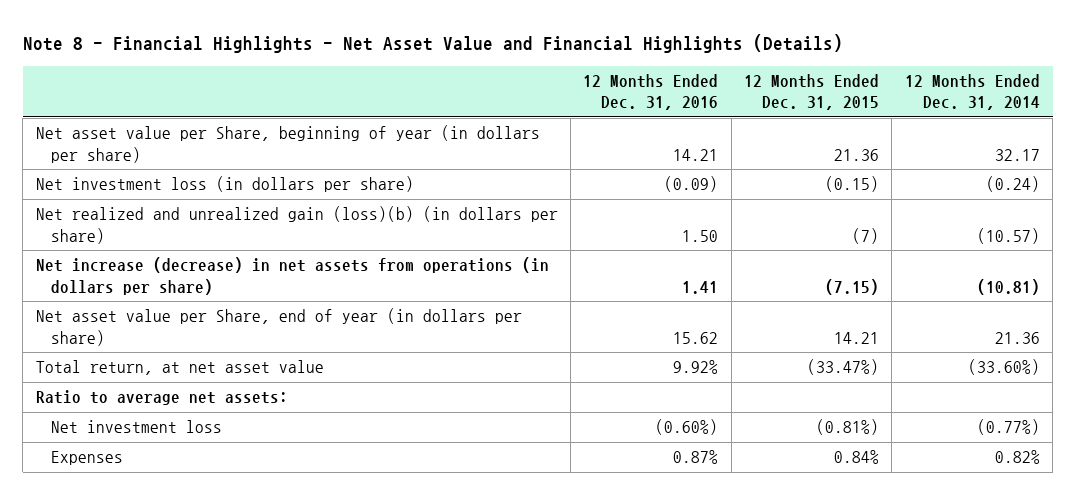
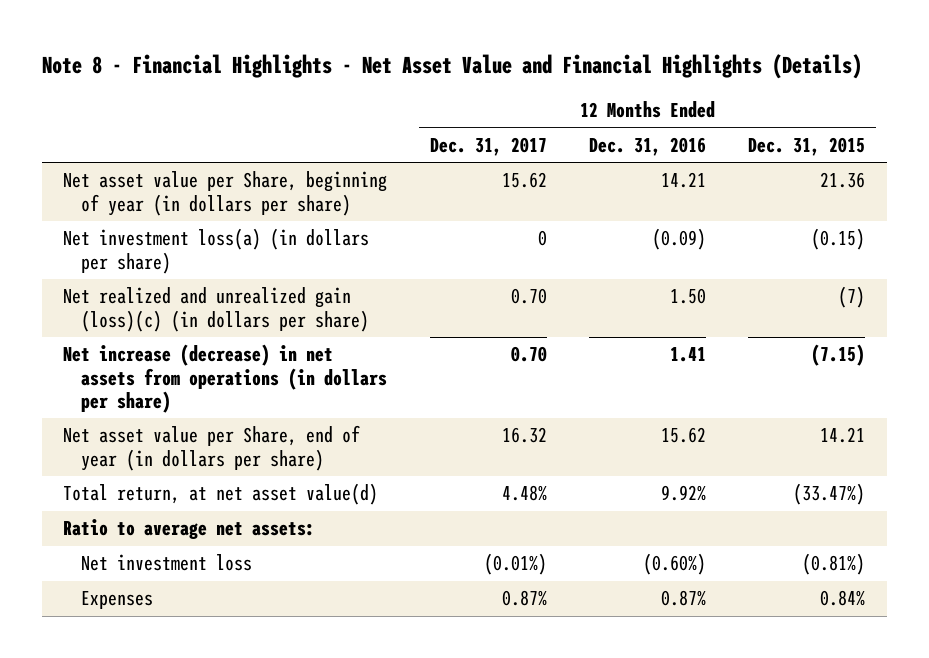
- | 12 Months Ended Dec. 31, 2016 | 12 Months Ended Dec. 31, 2015 | 12 Months Ended Dec. 31, 2014
+ | 12 Months Ended Dec. 31, 2017 | 12 Months Ended Dec. 31, 2016 | 12 Months Ended Dec. 31, 2015
- Net investment loss (in dollars per share) | (0.09) | (0.15) | (0.24)
- Net realized and unrealized gain (loss)(b) (in dollars per share) | 1.50 | (7) | (10.57)
+ Net investment loss(a) (in dollars per share) | 0 | (0.09) | (0.15)
+ Net realized and unrealized gain (loss)(c) (in dollars per share) | 0.70 | 1.50 | (7)
- Total return, at net asset value | 9.92% | (33.47%) | (33.60%)
+ Total return, at net asset value(d) | 4.48% | 9.92% | (33.47%)

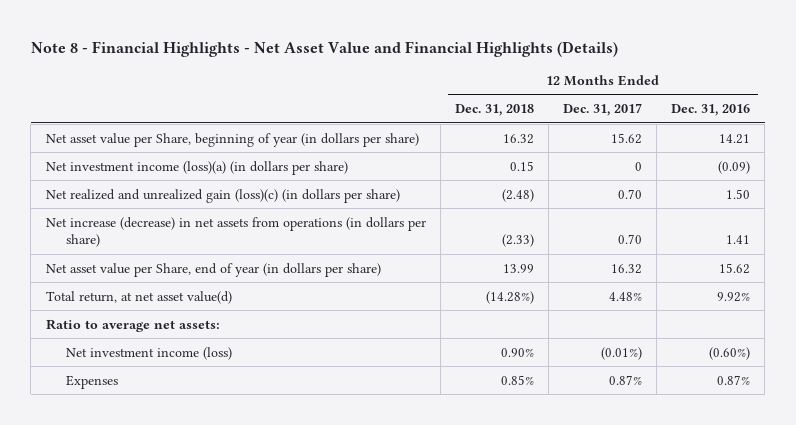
- | 12 Months Ended Dec. 31, 2017 | 12 Months Ended Dec. 31, 2016 | 12 Months Ended Dec. 31, 2015
+ | 12 Months Ended Dec. 31, 2018 | 12 Months Ended Dec. 31, 2017 | 12 Months Ended Dec. 31, 2016
- Net investment loss(a) (in dollars per share) | 0 | (0.09) | (0.15)
+ Net investment income (loss)(a) (in dollars per share) | 0.15 | 0 | (0.09)
- Net investment loss | (0.01%) | (0.60%) | (0.81%)
+ Net investment income (loss) | 0.90% | (0.01%) | (0.60%)

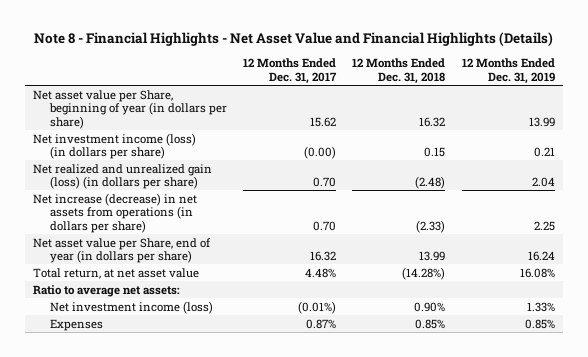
- | 12 Months Ended Dec. 31, 2018 | 12 Months Ended Dec. 31, 2017 | 12 Months Ended Dec. 31, 2016
+ | 12 Months Ended Dec. 31, 2017 | 12 Months Ended Dec. 31, 2018 | 12 Months Ended Dec. 31, 2019
- Net investment income (loss)(a) (in dollars per share) | 0.15 | 0 | (0.09)
- Net realized and unrealized gain (loss)(c) (in dollars per share) | (2.48) | 0.70 | 1.50
+ Net investment income (loss) (in dollars per share) | (0.00) | 0.15 | 0.21
+ Net realized and unrealized gain (loss) (in dollars per share) | 0.70 | (2.48) | 2.04
- Total return, at net asset value(d) | (14.28%) | 4.48% | 9.92%
+ Total return, at net asset value | 4.48% | (14.28%) | 16.08%

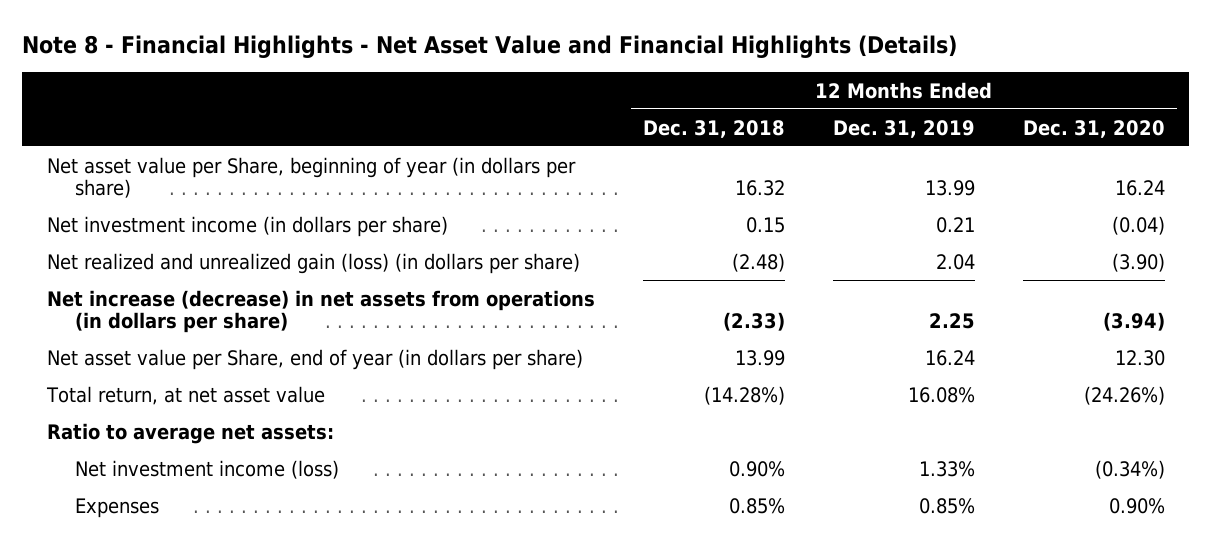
- | 12 Months Ended Dec. 31, 2017 | 12 Months Ended Dec. 31, 2018 | 12 Months Ended Dec. 31, 2019
+ | 12 Months Ended Dec. 31, 2018 | 12 Months Ended Dec. 31, 2019 | 12 Months Ended Dec. 31, 2020
- Net investment income (loss) (in dollars per share) | (0.00) | 0.15 | 0.21
+ Net investment income (in dollars per share) | 0.15 | 0.21 | (0.04)

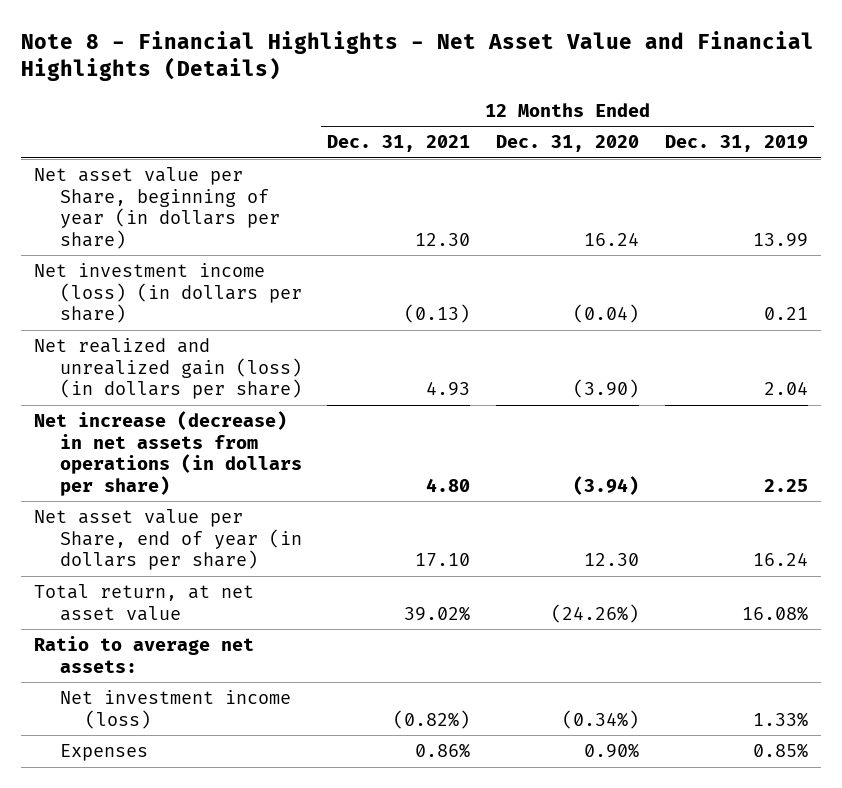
- | 12 Months Ended Dec. 31, 2018 | 12 Months Ended Dec. 31, 2019 | 12 Months Ended Dec. 31, 2020
+ | 12 Months Ended Dec. 31, 2021 | 12 Months Ended Dec. 31, 2020 | 12 Months Ended Dec. 31, 2019
- Net investment income (in dollars per share) | 0.15 | 0.21 | (0.04)
+ Net investment income (loss) (in dollars per share) | (0.13) | (0.04) | 0.21

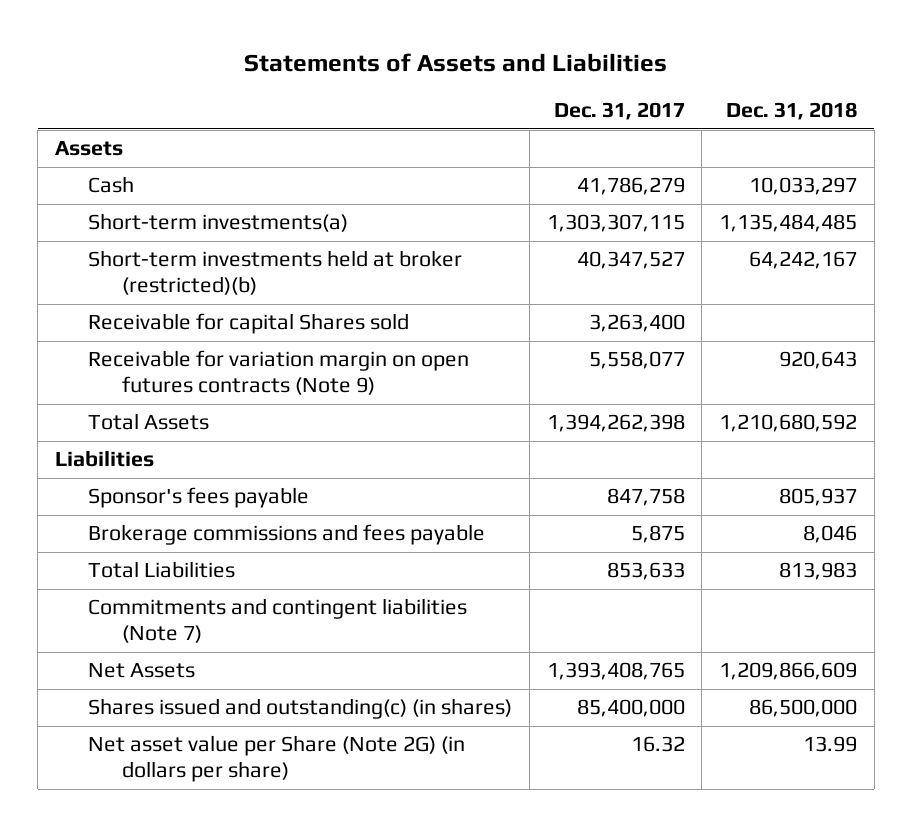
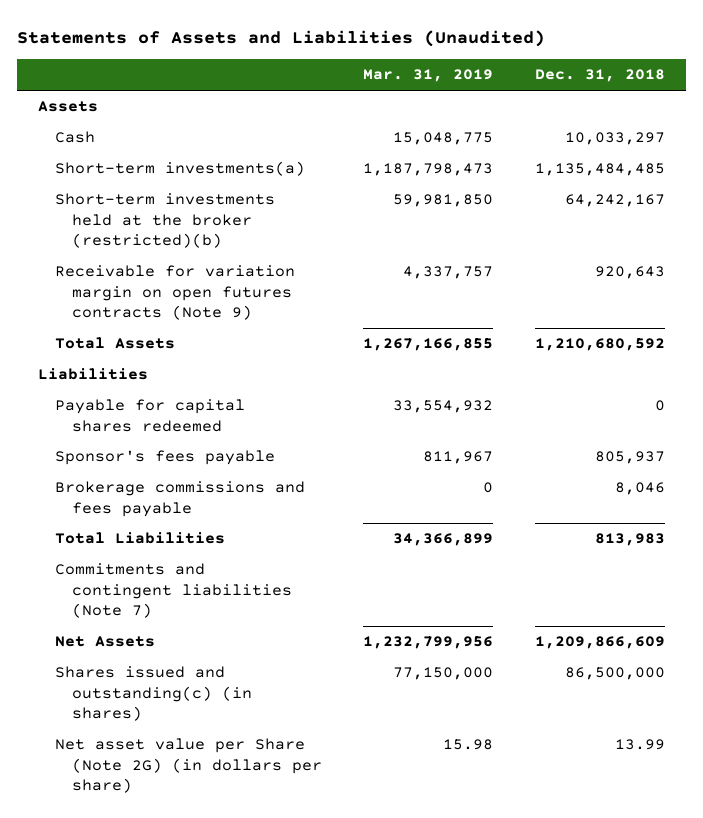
- Statements of Assets and Liabilities
+ Statements of Assets and Liabilities (Unaudited)
- | Dec. 31, 2017 | Dec. 31, 2018
+ | Mar. 31, 2019 | Dec. 31, 2018
- Short-term investments held at broker (restricted)(b) | 40,347,527 | 64,242,167
- Receivable for capital Shares sold | 3,263,400 |
+ Short-term investments held at the broker (restricted)(b) | 59,981,850 | 64,242,167
+ Payable for capital shares redeemed | 33,554,932 | 0

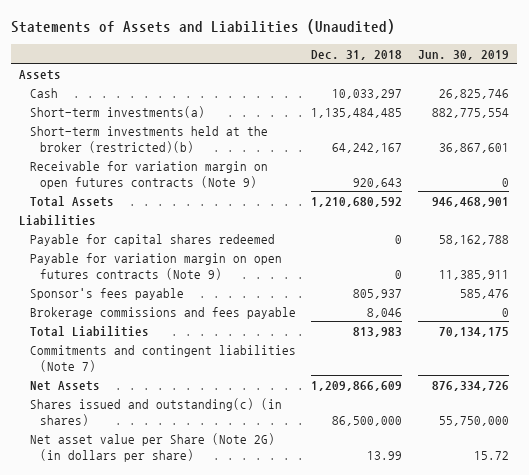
- | Mar. 31, 2019 | Dec. 31, 2018
+ | Dec. 31, 2018 | Jun. 30, 2019
+ Payable for variation margin on open futures contracts (Note 9) | 0 | 11,385,911

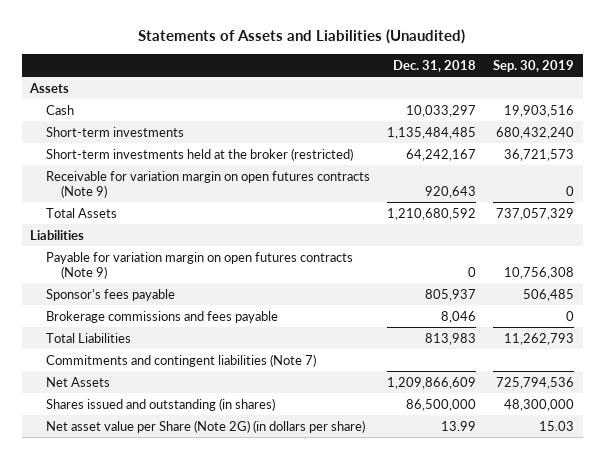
- | Dec. 31, 2018 | Jun. 30, 2019
+ | Dec. 31, 2018 | Sep. 30, 2019
- Short-term investments(a) | 1,135,484,485 | 882,775,554
- Short-term investments held at the broker (restricted)(b) | 64,242,167 | 36,867,601
+ Short-term investments | 1,135,484,485 | 680,432,240
+ Short-term investments held at the broker (restricted) | 64,242,167 | 36,721,573
- Payable for capital shares redeemed | 0 | 58,162,788
- Shares issued and outstanding(c) (in shares) | 86,500,000 | 55,750,000
+ Shares issued and outstanding (in shares) | 86,500,000 | 48,300,000

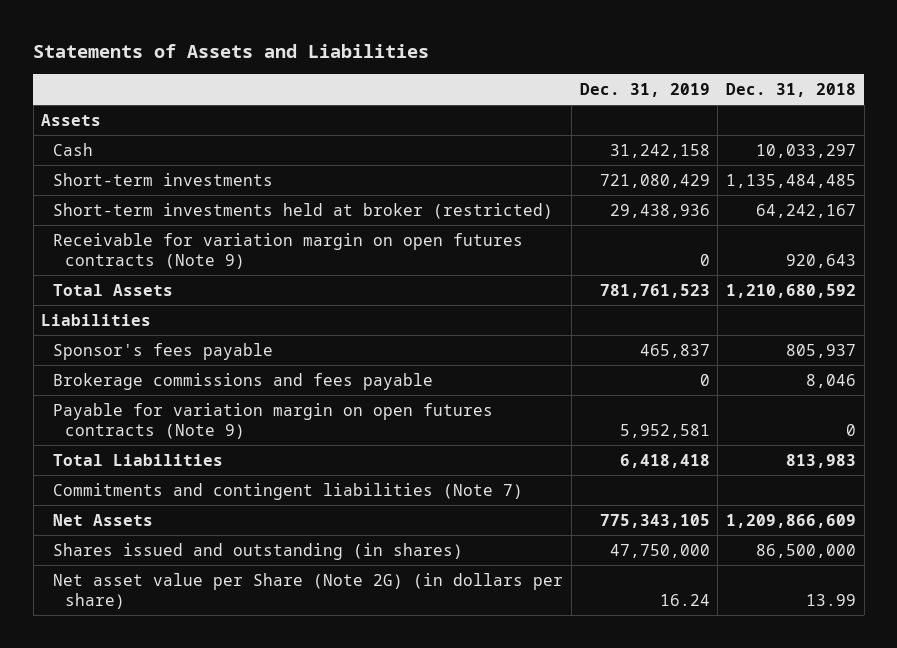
- Statements of Assets and Liabilities (Unaudited)
+ Statements of Assets and Liabilities
- | Dec. 31, 2018 | Sep. 30, 2019
+ | Dec. 31, 2019 | Dec. 31, 2018
- Short-term investments held at the broker (restricted) | 64,242,167 | 36,721,573
+ Short-term investments held at broker (restricted) | 29,438,936 | 64,242,167
moved down: Payable for variation margin on open futures contracts (Note 9) | 5,952,581 | 0

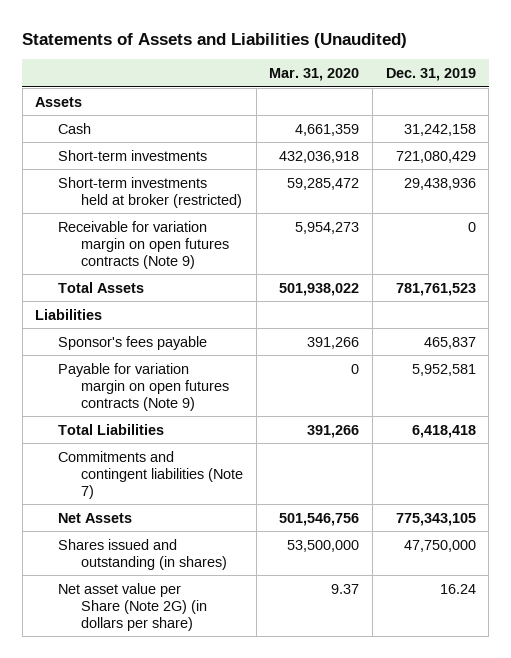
- Statements of Assets and Liabilities
+ Statements of Assets and Liabilities (Unaudited)
- | Dec. 31, 2019 | Dec. 31, 2018
+ | Mar. 31, 2020 | Dec. 31, 2019
- Brokerage commissions and fees payable | 0 | 8,046

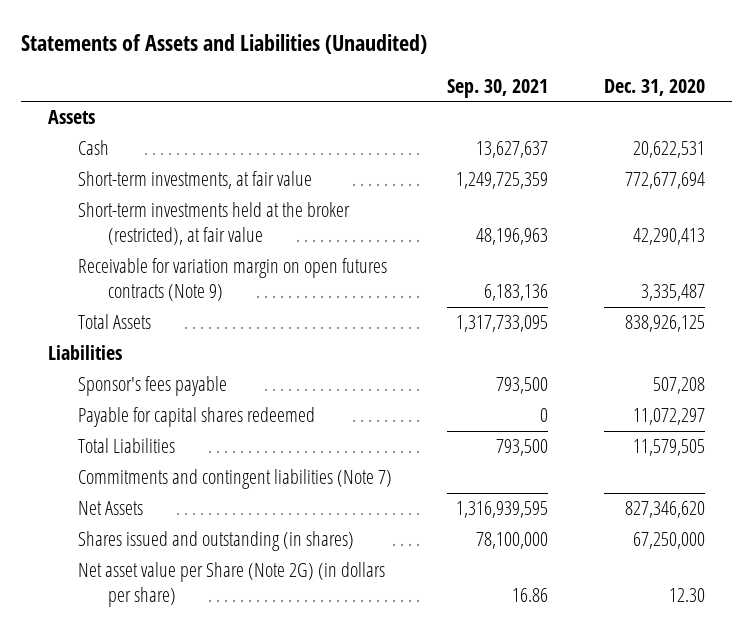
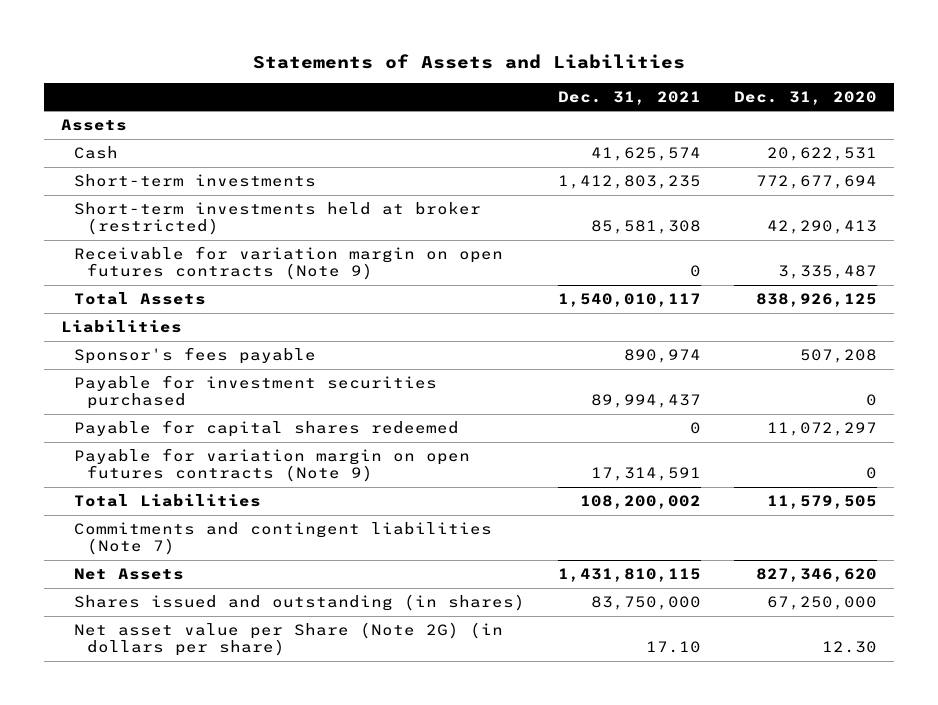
- Statements of Assets and Liabilities (Unaudited)
+ Statements of Assets and Liabilities
- | Sep. 30, 2021 | Dec. 31, 2020
+ | Dec. 31, 2021 | Dec. 31, 2020
- Short-term investments, at fair value | 1,249,725,359 | 772,677,694
- Short-term investments held at the broker (restricted), at fair value | 48,196,963 | 42,290,413
+ Short-term investments | 1,412,803,235 | 772,677,694
+ Short-term investments held at broker (restricted) | 85,581,308 | 42,290,413
+ Payable for investment securities purchased | 89,994,437 | 0
+ Payable for variation margin on open futures contracts (Note 9) | 17,314,591 | 0

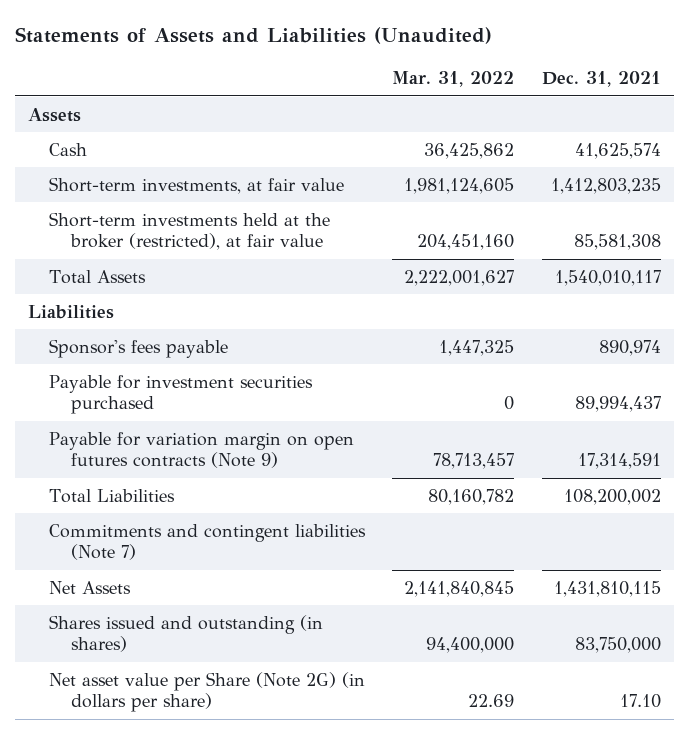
- Statements of Assets and Liabilities
+ Statements of Assets and Liabilities (Unaudited)
- | Dec. 31, 2021 | Dec. 31, 2020
+ | Mar. 31, 2022 | Dec. 31, 2021
- Short-term investments | 1,412,803,235 | 772,677,694
- Short-term investments held at broker (restricted) | 85,581,308 | 42,290,413
- Receivable for variation margin on open futures contracts (Note 9) | 0 | 3,335,487
+ Short-term investments, at fair value | 1,981,124,605 | 1,412,803,235
+ Short-term investments held at the broker (restricted), at fair value | 204,451,160 | 85,581,308
- Payable for capital shares redeemed | 0 | 11,072,297

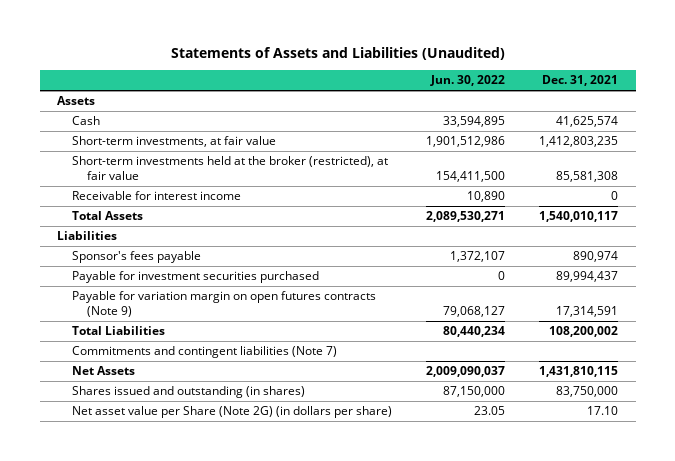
- | Mar. 31, 2022 | Dec. 31, 2021
+ | Jun. 30, 2022 | Dec. 31, 2021
+ Receivable for interest income | 10,890 | 0

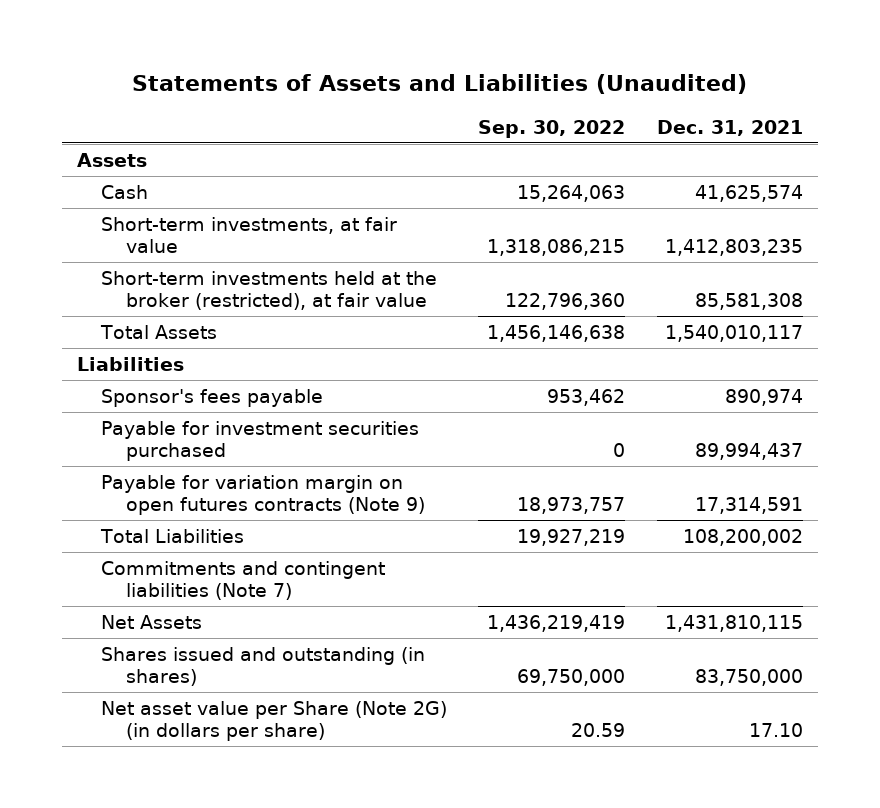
- | Jun. 30, 2022 | Dec. 31, 2021
+ | Sep. 30, 2022 | Dec. 31, 2021
- Receivable for interest income | 10,890 | 0

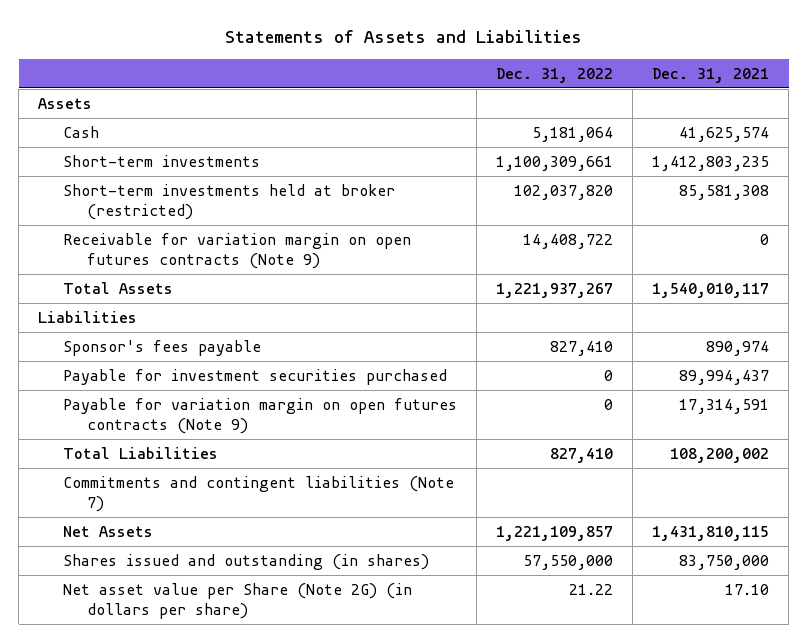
- Statements of Assets and Liabilities (Unaudited)
+ Statements of Assets and Liabilities
- | Sep. 30, 2022 | Dec. 31, 2021
+ | Dec. 31, 2022 | Dec. 31, 2021
- Short-term investments, at fair value | 1,318,086,215 | 1,412,803,235
- Short-term investments held at the broker (restricted), at fair value | 122,796,360 | 85,581,308
+ Short-term investments | 1,100,309,661 | 1,412,803,235
+ Short-term investments held at broker (restricted) | 102,037,820 | 85,581,308
+ Receivable for variation margin on open futures contracts (Note 9) | 14,408,722 | 0

